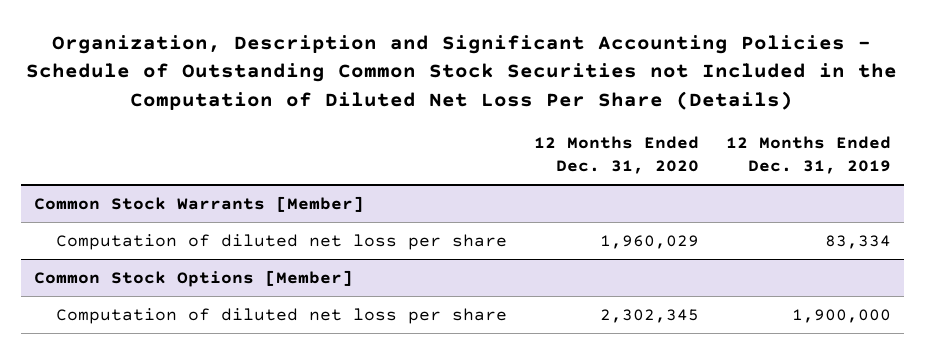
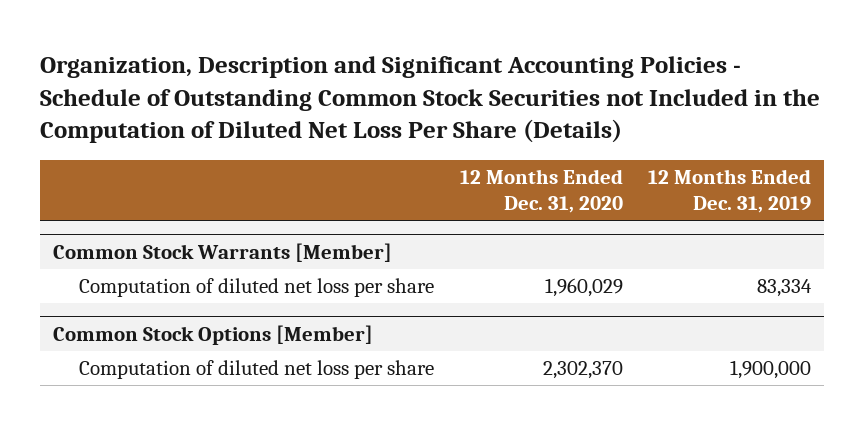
@ Common Stock Options [Member]
- Computation of diluted net loss per share | 2,302,345 | 1,900,000
+ Computation of diluted net loss per share | 2,302,370 | 1,900,000

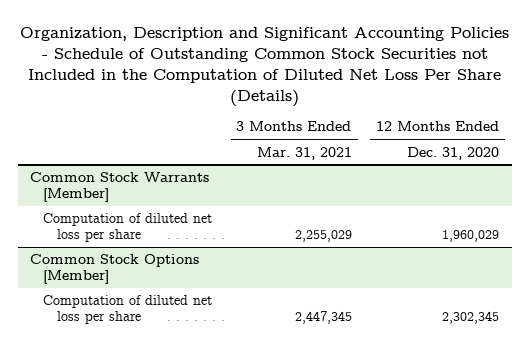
- | 12 Months Ended Dec. 31, 2020 | 12 Months Ended Dec. 31, 2019
+ | 3 Months Ended Mar. 31, 2021 | 12 Months Ended Dec. 31, 2020
@ Common Stock Options [Member]
- Computation of diluted net loss per share | 2,302,370 | 1,900,000
+ Computation of diluted net loss per share | 2,447,345 | 2,302,345

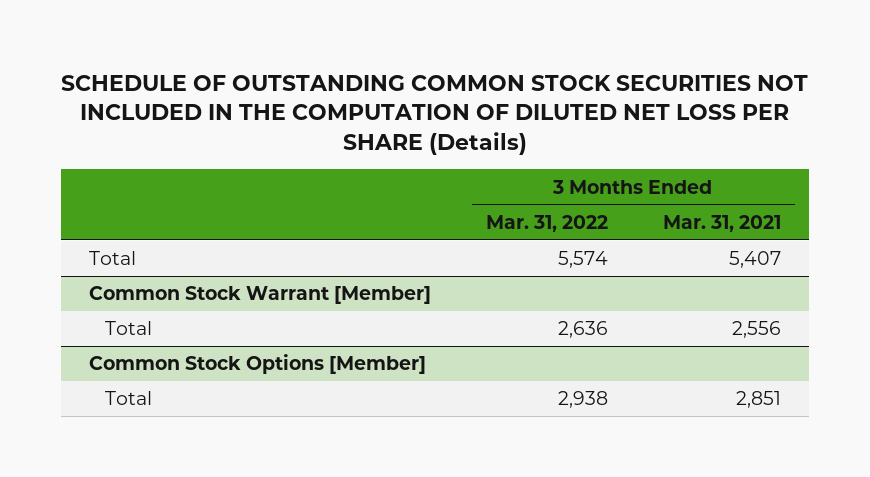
- Organization, Description and Significant Accounting Policies - Schedule of Outstanding Common Stock Securities not Included in the Computation of Diluted Net Loss Per Share (Details)
+ SCHEDULE OF OUTSTANDING COMMON STOCK SECURITIES NOT INCLUDED IN THE COMPUTATION OF DILUTED NET LOSS PER SHARE (Details)
- | 3 Months Ended Mar. 31, 2021 | 12 Months Ended Dec. 31, 2020
+ | 3 Months Ended Mar. 31, 2022 | 3 Months Ended Mar. 31, 2021
- Common Stock Warrants [Member]
- Computation of diluted net loss per share | 2,255,029 | 1,960,029
+ Total | 5,574 | 5,407
+ Common Stock Warrant [Member]
+ Total | 2,636 | 2,556
@ Common Stock Options [Member]
- Computation of diluted net loss per share | 2,447,345 | 2,302,345
+ Total | 2,938 | 2,851

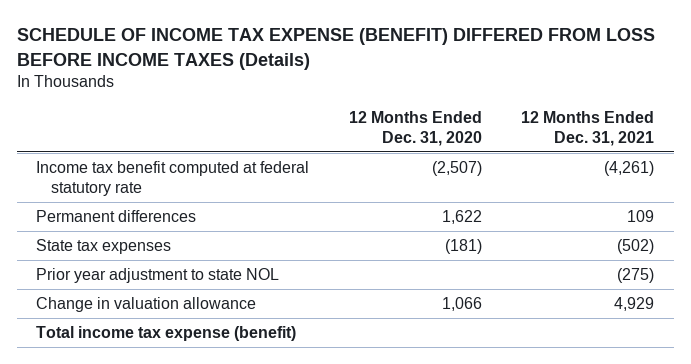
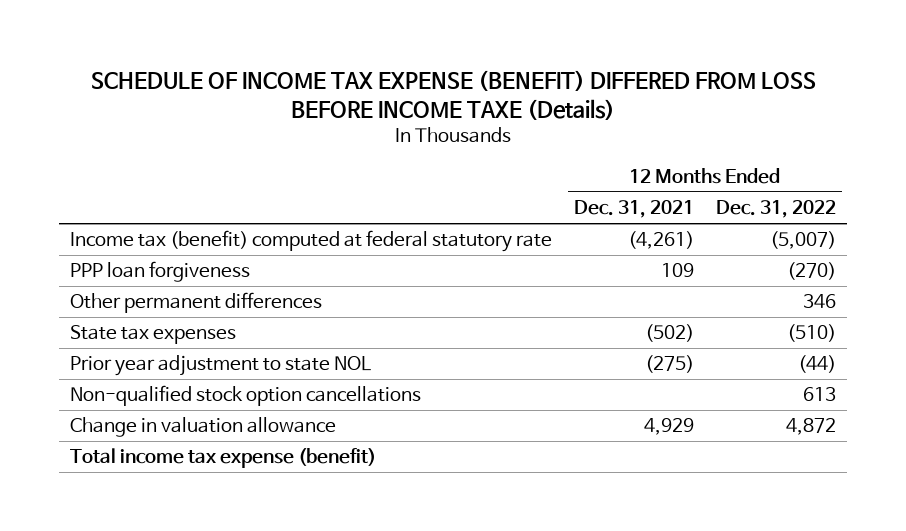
- SCHEDULE OF INCOME TAX EXPENSE (BENEFIT) DIFFERED FROM LOSS BEFORE INCOME TAXES (Details)
+ SCHEDULE OF INCOME TAX EXPENSE (BENEFIT) DIFFERED FROM LOSS BEFORE INCOME TAXE (Details)
- | 12 Months Ended Dec. 31, 2020 | 12 Months Ended Dec. 31, 2021
+ | 12 Months Ended Dec. 31, 2021 | 12 Months Ended Dec. 31, 2022
- Income tax benefit computed at federal statutory rate | (2,507) | (4,261)
- Permanent differences | 1,622 | 109
+ Income tax (benefit) computed at federal statutory rate | (4,261) | (5,007)
+ PPP loan forgiveness | 109 | (270)
+ Other permanent differences | | 346
+ Non-qualified stock option cancellations | | 613

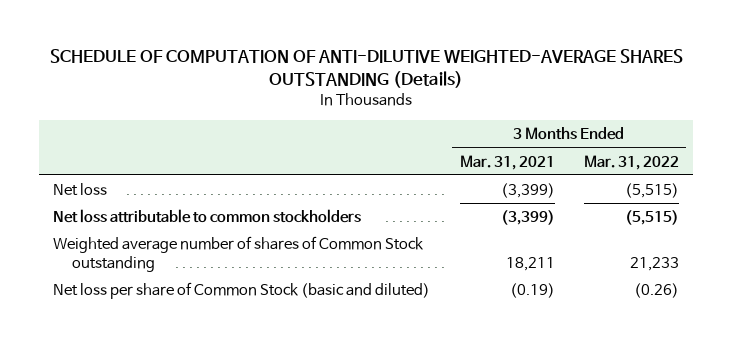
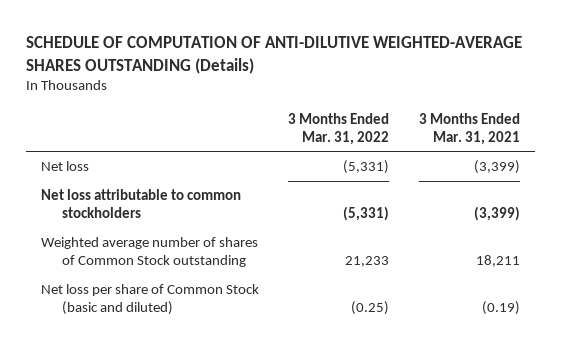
- | 3 Months Ended Mar. 31, 2021 | 3 Months Ended Mar. 31, 2022
+ | 3 Months Ended Mar. 31, 2022 | 3 Months Ended Mar. 31, 2021
- Net loss | (3,399) | (5,515)
- Net loss attributable to common stockholders | (3,399) | (5,515)
+ Net loss | (5,331) | (3,399)
+ Net loss attributable to common stockholders | (5,331) | (3,399)
- Net loss per share of Common Stock (basic and diluted) | (0.19) | (0.26)
+ Net loss per share of Common Stock (basic and diluted) | (0.25) | (0.19)

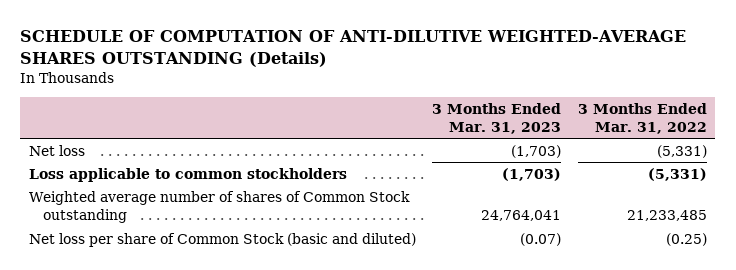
- | 3 Months Ended Mar. 31, 2022 | 3 Months Ended Mar. 31, 2021
+ | 3 Months Ended Mar. 31, 2023 | 3 Months Ended Mar. 31, 2022
- Net loss attributable to common stockholders | (5,331) | (3,399)
- Weighted average number of shares of Common Stock outstanding | 21,233 | 18,211
+ Loss applicable to common stockholders | (1,703) | (5,331)
+ Weighted average number of shares of Common Stock outstanding | 24,764,041 | 21,233,485

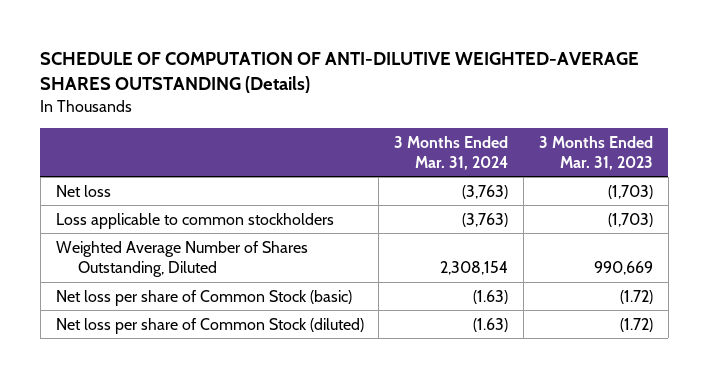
- | 3 Months Ended Mar. 31, 2023 | 3 Months Ended Mar. 31, 2022
+ | 3 Months Ended Mar. 31, 2024 | 3 Months Ended Mar. 31, 2023
- Weighted average number of shares of Common Stock outstanding | 24,764,041 | 21,233,485
- Net loss per share of Common Stock (basic and diluted) | (0.07) | (0.25)
+ Weighted Average Number of Shares Outstanding, Diluted | 2,308,154 | 990,669
+ Net loss per share of Common Stock (basic) | (1.63) | (1.72)
+ Net loss per share of Common Stock (diluted) | (1.63) | (1.72)

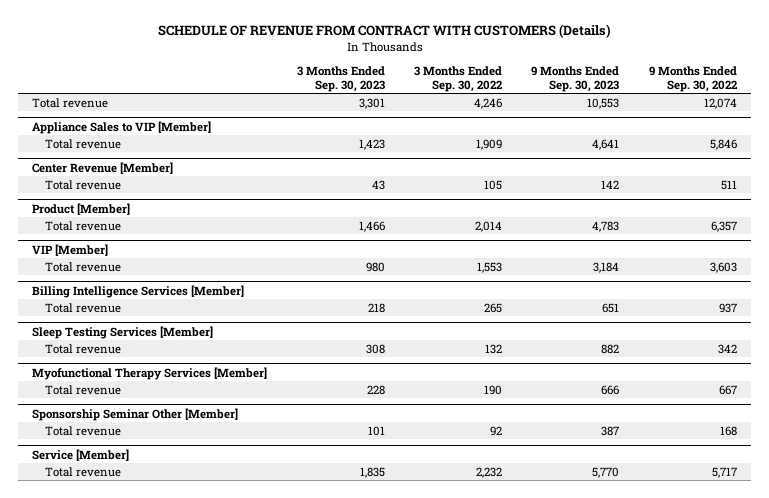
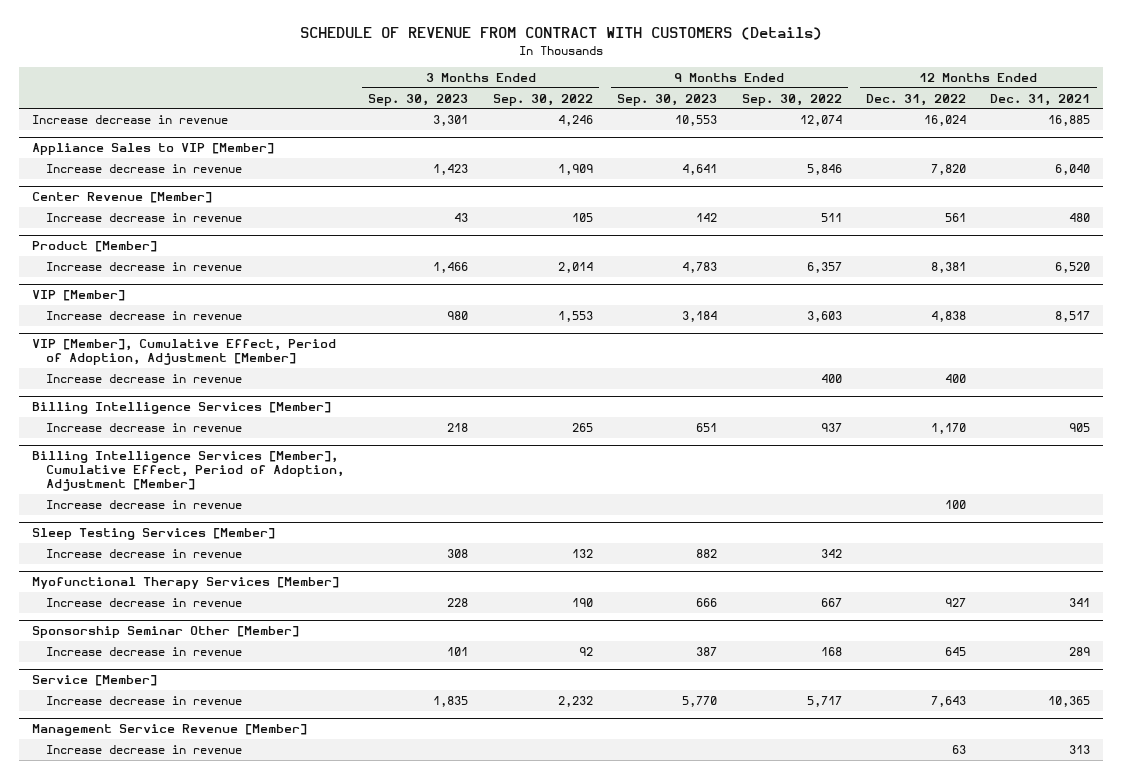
- | 3 Months Ended Sep. 30, 2023 | 3 Months Ended Sep. 30, 2022 | 9 Months Ended Sep. 30, 2023 | 9 Months Ended Sep. 30, 2022
+ | 3 Months Ended Sep. 30, 2023 | 3 Months Ended Sep. 30, 2022 | 9 Months Ended Sep. 30, 2023 | 9 Months Ended Sep. 30, 2022 | 12 Months Ended Dec. 31, 2022 | 12 Months Ended Dec. 31, 2021
- Total revenue | 3,301 | 4,246 | 10,553 | 12,074
+ Increase decrease in revenue | 3,301 | 4,246 | 10,553 | 12,074 | 16,024 | 16,885
@ Appliance Sales to VIP [Member]
- Total revenue | 1,423 | 1,909 | 4,641 | 5,846
+ Increase decrease in revenue | 1,423 | 1,909 | 4,641 | 5,846 | 7,820 | 6,040
@ Center Revenue [Member]
- Total revenue | 43 | 105 | 142 | 511
+ Increase decrease in revenue | 43 | 105 | 142 | 511 | 561 | 480
@ Product [Member]
- Total revenue | 1,466 | 2,014 | 4,783 | 6,357
+ Increase decrease in revenue | 1,466 | 2,014 | 4,783 | 6,357 | 8,381 | 6,520
@ VIP [Member]
- Total revenue | 980 | 1,553 | 3,184 | 3,603
+ Increase decrease in revenue | 980 | 1,553 | 3,184 | 3,603 | 4,838 | 8,517
+ VIP [Member], Cumulative Effect, Period of Adoption, Adjustment [Member]
+ Increase decrease in revenue | | | | 400 | 400 |
@ Billing Intelligence Services [Member]
- Total revenue | 218 | 265 | 651 | 937
+ Increase decrease in revenue | 218 | 265 | 651 | 937 | 1,170 | 905
+ Billing Intelligence Services [Member], Cumulative Effect, Period of Adoption, Adjustment [Member]
+ Increase decrease in revenue | | | | | 100 |
@ Sleep Testing Services [Member]
- Total revenue | 308 | 132 | 882 | 342
+ Increase decrease in revenue | 308 | 132 | 882 | 342 | |
@ Myofunctional Therapy Services [Member]
- Total revenue | 228 | 190 | 666 | 667
+ Increase decrease in revenue | 228 | 190 | 666 | 667 | 927 | 341
@ Sponsorship Seminar Other [Member]
- Total revenue | 101 | 92 | 387 | 168
+ Increase decrease in revenue | 101 | 92 | 387 | 168 | 645 | 289
@ Service [Member]
- Total revenue | 1,835 | 2,232 | 5,770 | 5,717
+ Increase decrease in revenue | 1,835 | 2,232 | 5,770 | 5,717 | 7,643 | 10,365
+ Management Service Revenue [Member]
+ Increase decrease in revenue | | | | | 63 | 313

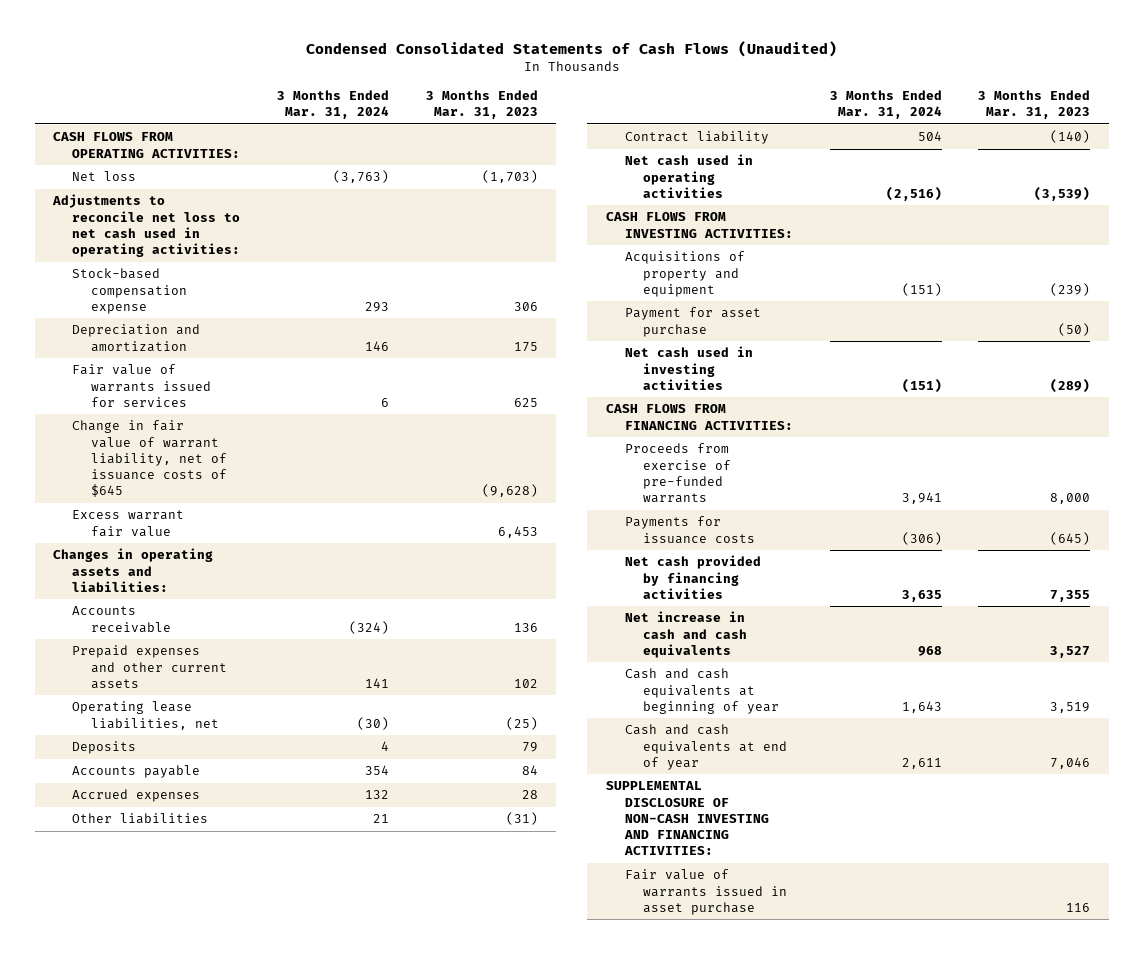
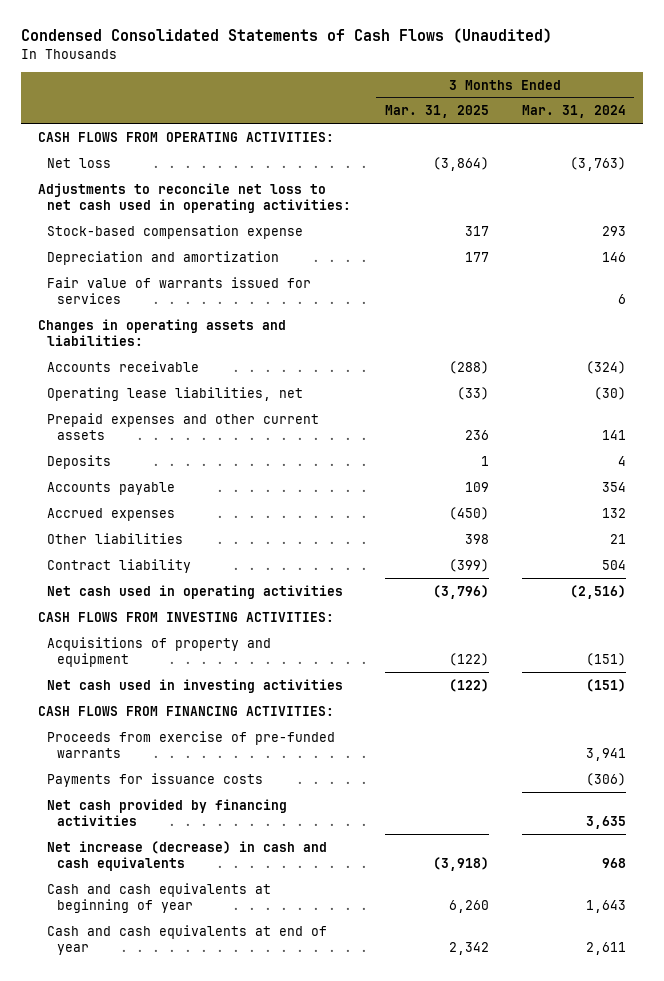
- | 3 Months Ended Mar. 31, 2024 | 3 Months Ended Mar. 31, 2023
+ | 3 Months Ended Mar. 31, 2025 | 3 Months Ended Mar. 31, 2024
- Change in fair value of warrant liability, net of issuance costs of $645 | | (9,628)
- Excess warrant fair value | | 6,453
moved down: Prepaid expenses and other current assets | 236 | 141
- Payment for asset purchase | | (50)
- Net increase in cash and cash equivalents | 968 | 3,527
+ Net increase (decrease) in cash and cash equivalents | (3,918) | 968
- SUPPLEMENTAL DISCLOSURE OF NON-CASH INVESTING AND FINANCING ACTIVITIES:
- Fair value of warrants issued in asset purchase | | 116

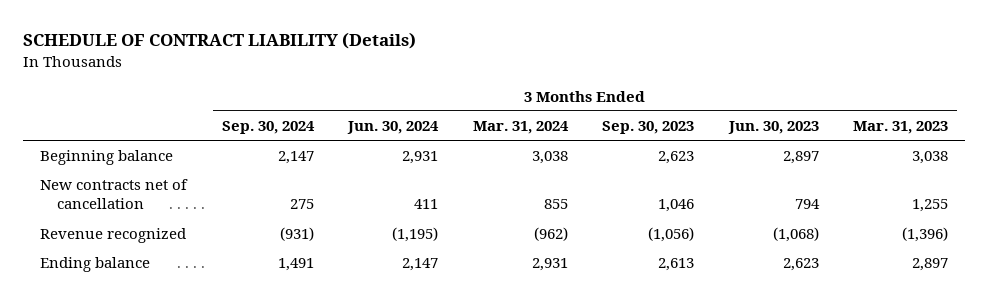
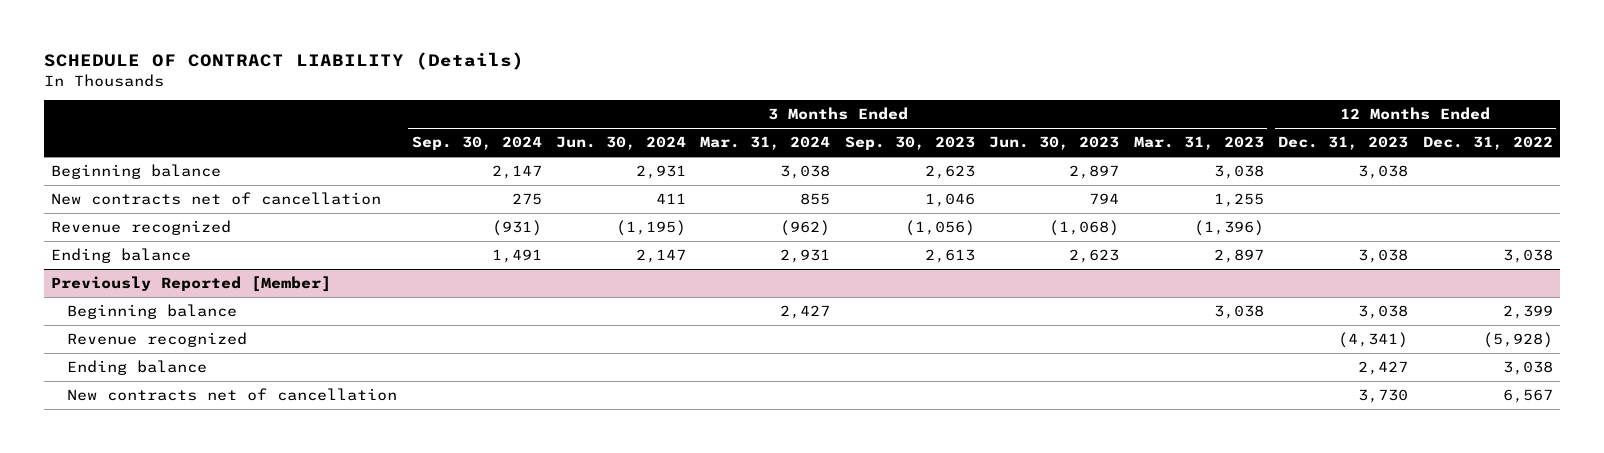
- | 3 Months Ended Sep. 30, 2024 | 3 Months Ended Jun. 30, 2024 | 3 Months Ended Mar. 31, 2024 | 3 Months Ended Sep. 30, 2023 | 3 Months Ended Jun. 30, 2023 | 3 Months Ended Mar. 31, 2023
+ | 3 Months Ended Sep. 30, 2024 | 3 Months Ended Jun. 30, 2024 | 3 Months Ended Mar. 31, 2024 | 3 Months Ended Sep. 30, 2023 | 3 Months Ended Jun. 30, 2023 | 3 Months Ended Mar. 31, 2023 | 12 Months Ended Dec. 31, 2023 | 12 Months Ended Dec. 31, 2022
+ Previously Reported [Member]
+ Beginning balance | | | 2,427 | | | 3,038 | 3,038 | 2,399
+ Revenue recognized | | | | | | | (4,341) | (5,928)
+ Ending balance | | | | | | | 2,427 | 3,038
+ New contracts net of cancellation | | | | | | | 3,730 | 6,567

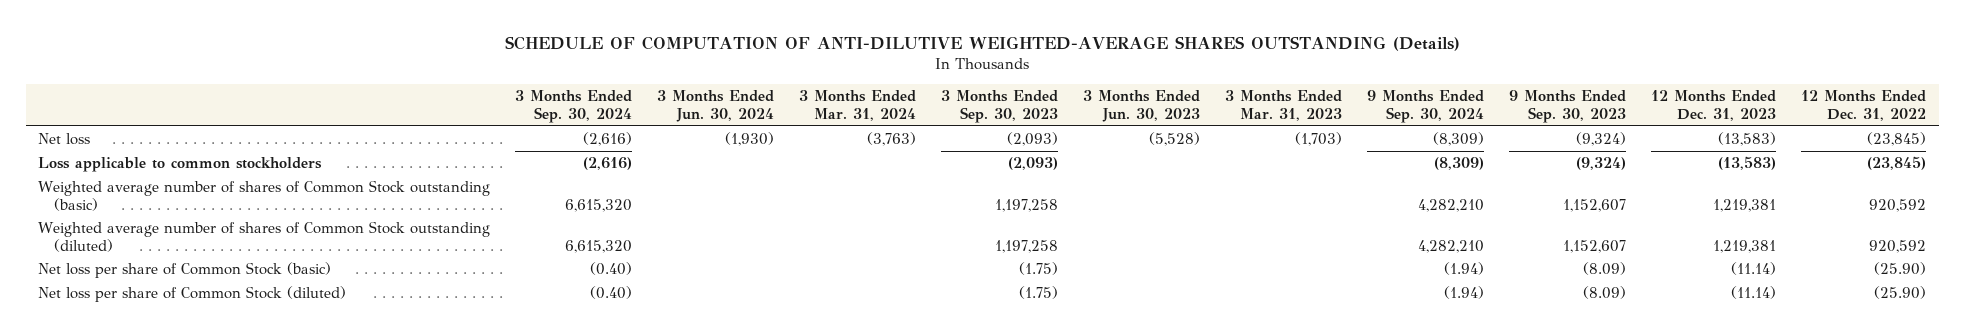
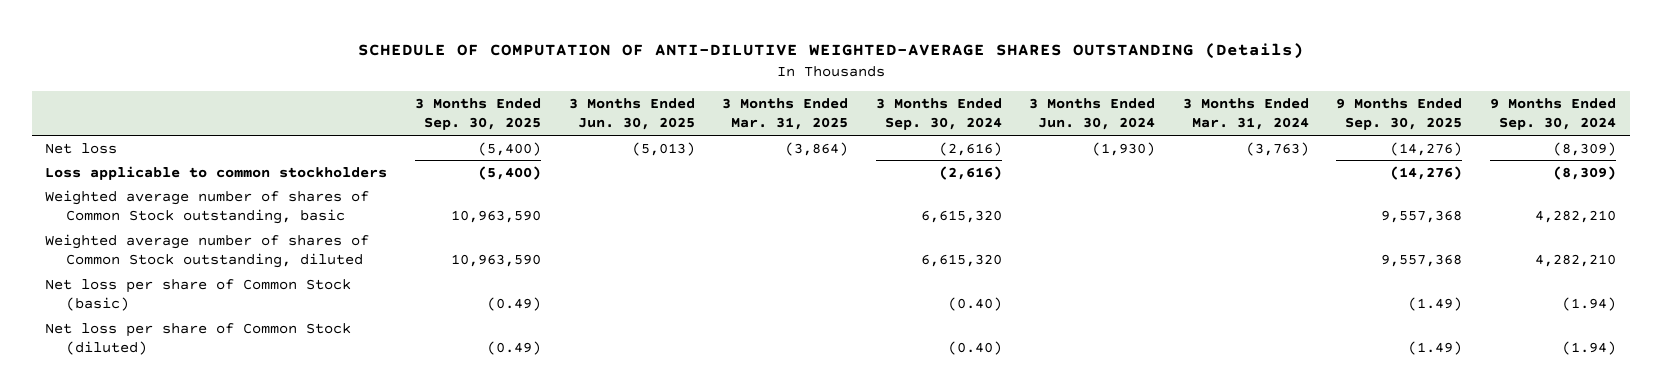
- | 3 Months Ended Sep. 30, 2024 | 3 Months Ended Jun. 30, 2024 | 3 Months Ended Mar. 31, 2024 | 3 Months Ended Sep. 30, 2023 | 3 Months Ended Jun. 30, 2023 | 3 Months Ended Mar. 31, 2023 | 9 Months Ended Sep. 30, 2024 | 9 Months Ended Sep. 30, 2023 | 12 Months Ended Dec. 31, 2023 | 12 Months Ended Dec. 31, 2022
+ | 3 Months Ended Sep. 30, 2025 | 3 Months Ended Jun. 30, 2025 | 3 Months Ended Mar. 31, 2025 | 3 Months Ended Sep. 30, 2024 | 3 Months Ended Jun. 30, 2024 | 3 Months Ended Mar. 31, 2024 | 9 Months Ended Sep. 30, 2025 | 9 Months Ended Sep. 30, 2024
- Weighted average number of shares of Common Stock outstanding (basic) | 6,615,320 | | | 1,197,258 | | | 4,282,210 | 1,152,607 | 1,219,381 | 920,592
- Weighted average number of shares of Common Stock outstanding (diluted) | 6,615,320 | | | 1,197,258 | | | 4,282,210 | 1,152,607 | 1,219,381 | 920,592
+ Weighted average number of shares of Common Stock outstanding, basic | 10,963,590 | | | 6,615,320 | | | 9,557,368 | 4,282,210
+ Weighted average number of shares of Common Stock outstanding, diluted | 10,963,590 | | | 6,615,320 | | | 9,557,368 | 4,282,210

